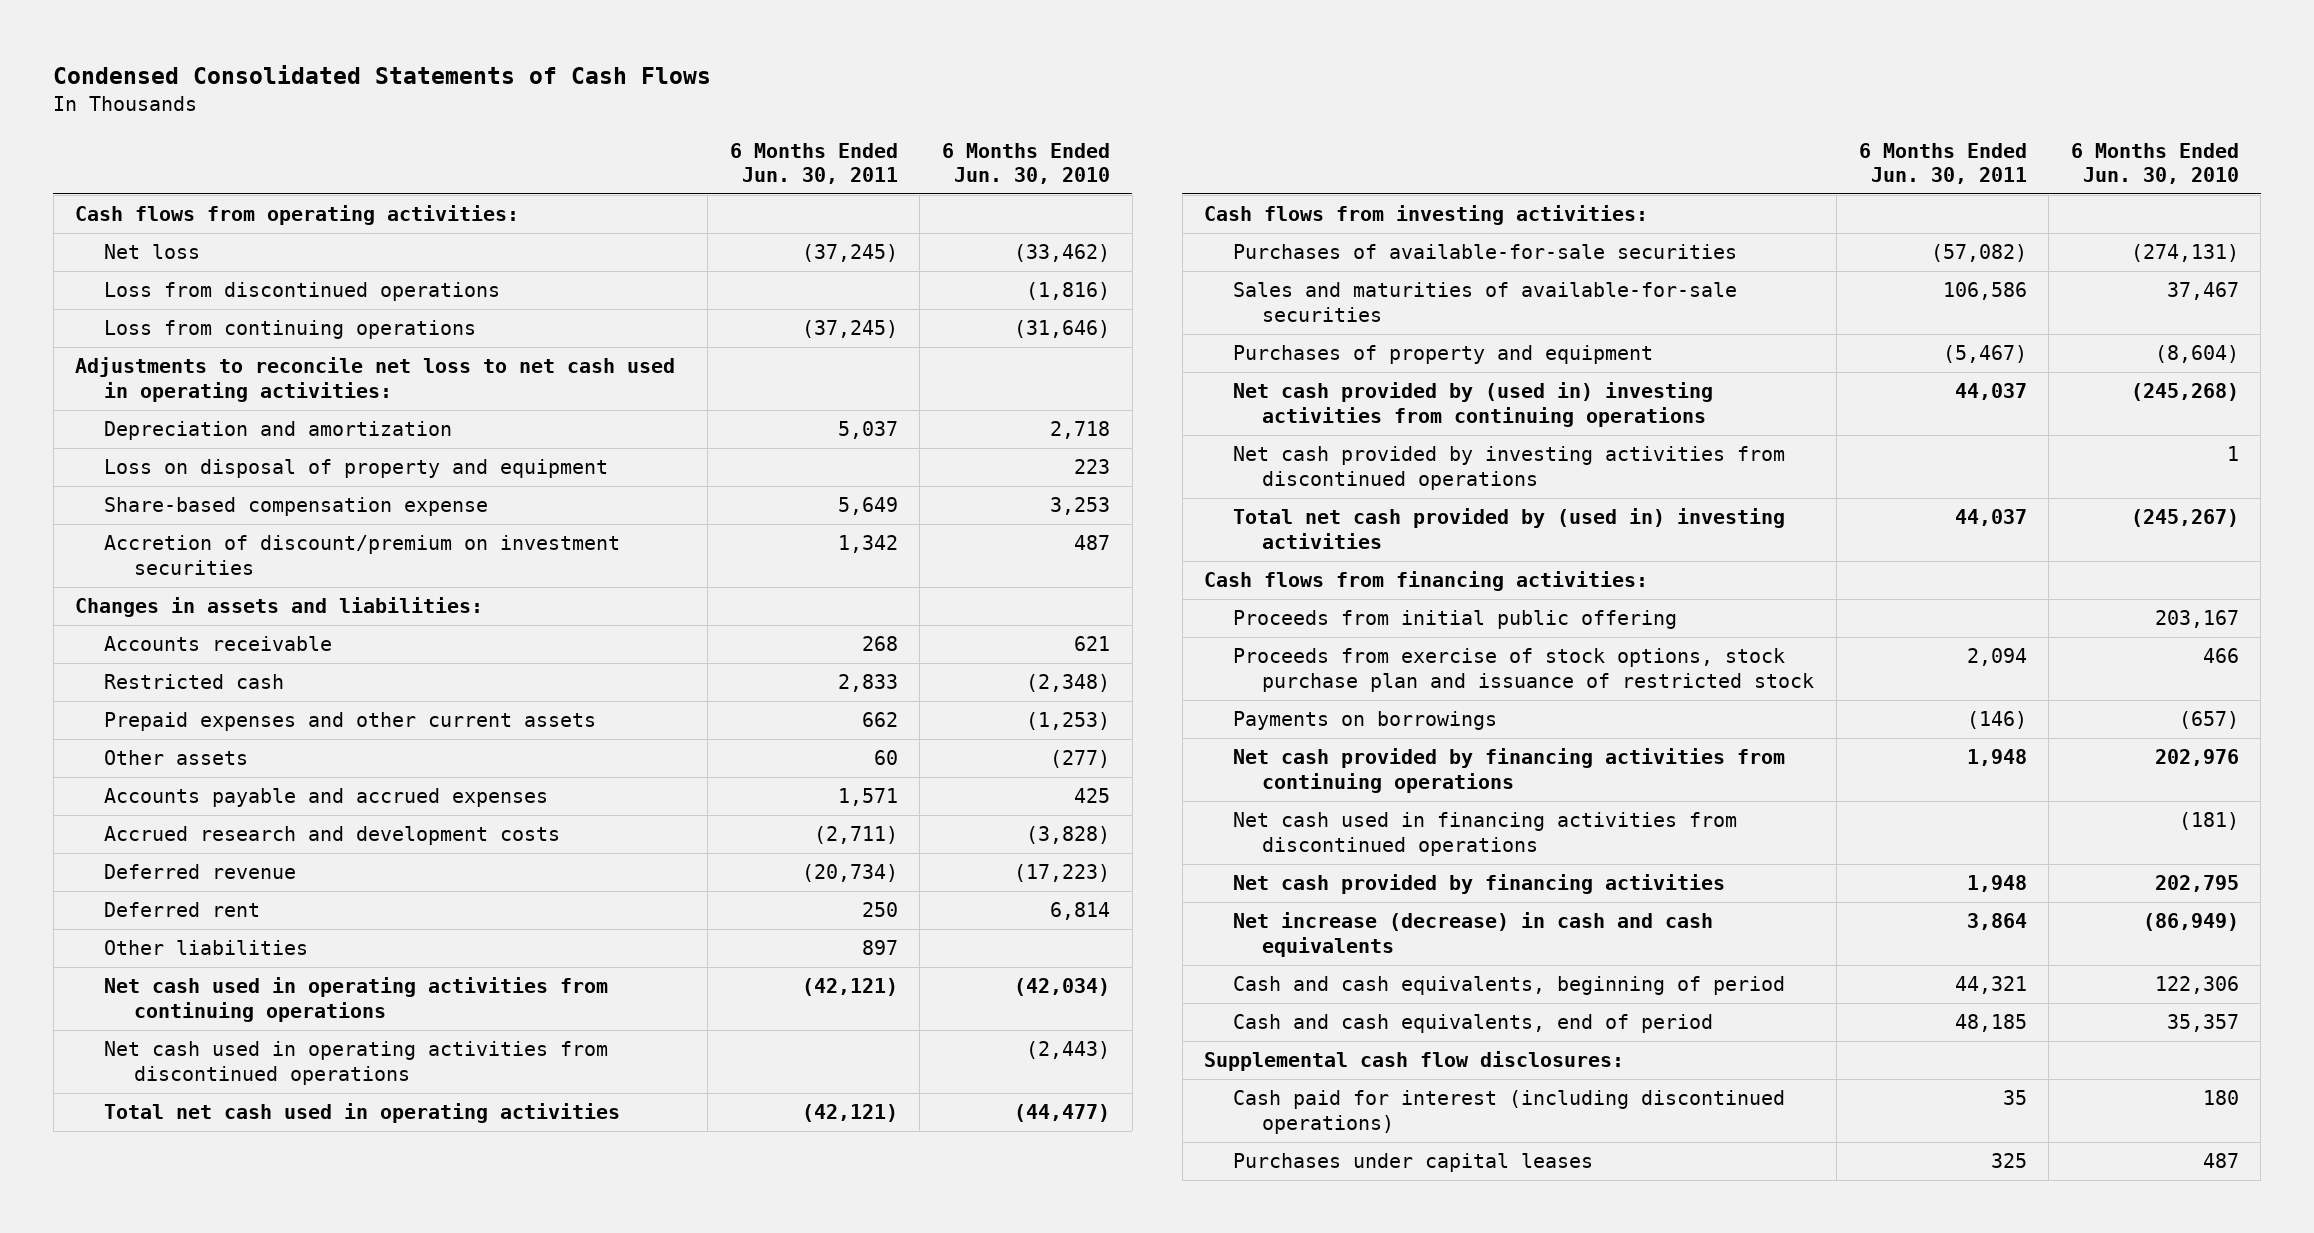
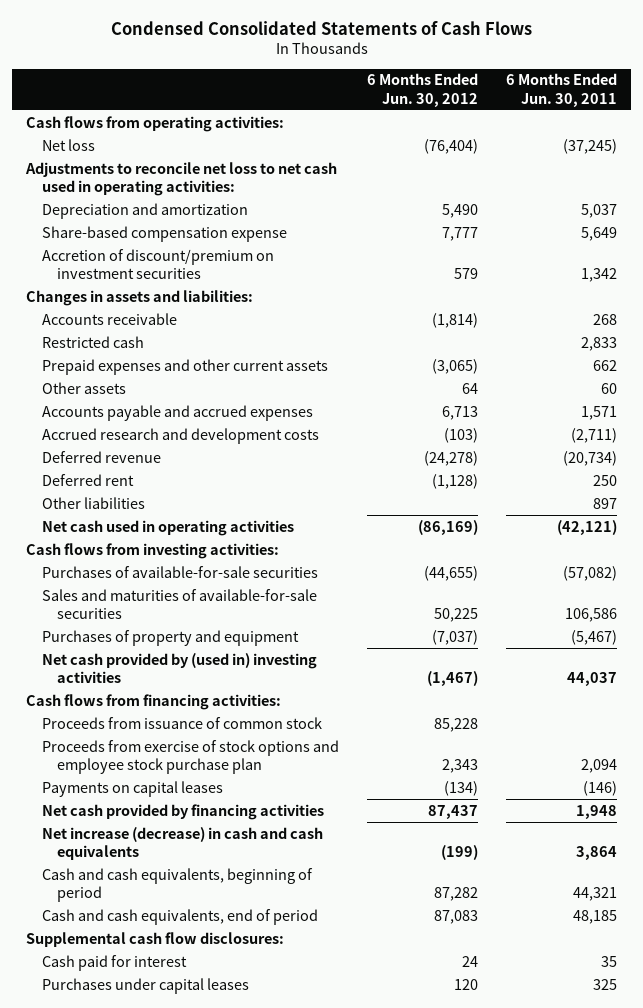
- | 6 Months Ended Jun. 30, 2011 | 6 Months Ended Jun. 30, 2010
+ | 6 Months Ended Jun. 30, 2012 | 6 Months Ended Jun. 30, 2011
- Loss from discontinued operations | | (1,816)
- Loss from continuing operations | (37,245) | (31,646)
- Loss on disposal of property and equipment | | 223
- Net cash used in operating activities from continuing operations | (42,121) | (42,034)
- Net cash used in operating activities from discontinued operations | | (2,443)
- Total net cash used in operating activities | (42,121) | (44,477)
+ Net cash used in operating activities | (86,169) | (42,121)
- Net cash provided by (used in) investing activities from continuing operations | 44,037 | (245,268)
- Net cash provided by investing activities from discontinued operations | | 1
- Total net cash provided by (used in) investing activities | 44,037 | (245,267)
+ Net cash provided by (used in) investing activities | (1,467) | 44,037
- Proceeds from initial public offering | | 203,167
- Proceeds from exercise of stock options, stock purchase plan and issuance of restricted stock | 2,094 | 466
- Payments on borrowings | (146) | (657)
- Net cash provided by financing activities from continuing operations | 1,948 | 202,976
- Net cash used in financing activities from discontinued operations | | (181)
+ Proceeds from issuance of common stock | 85,228 |
+ Proceeds from exercise of stock options and employee stock purchase plan | 2,343 | 2,094
+ Payments on capital leases | (134) | (146)
- Cash paid for interest (including discontinued operations) | 35 | 180
+ Cash paid for interest | 24 | 35

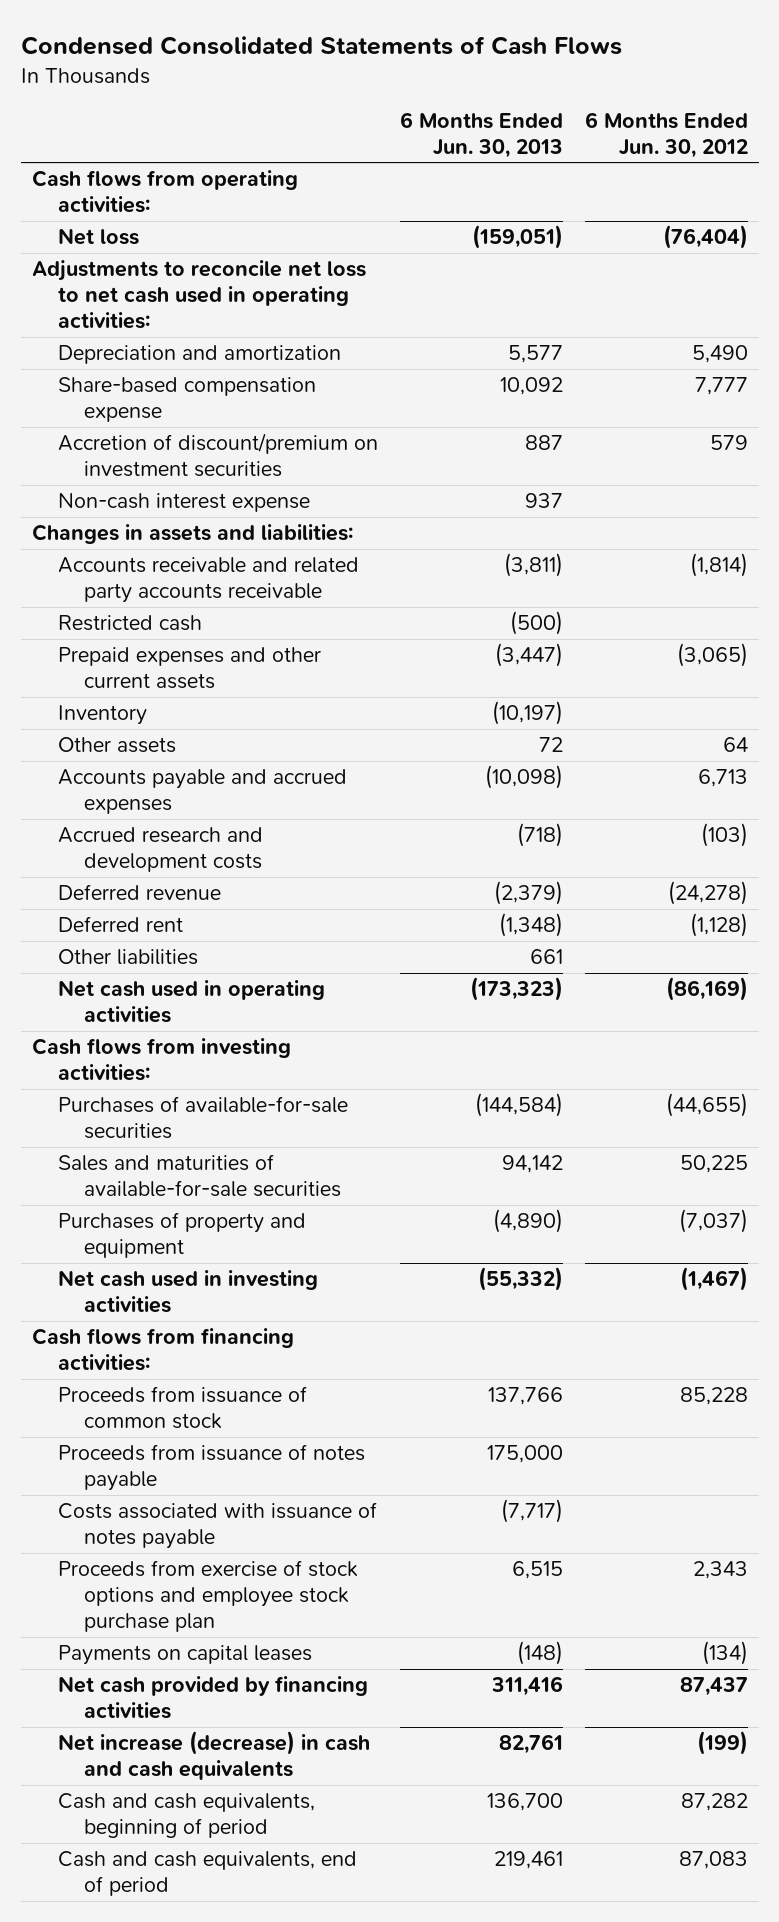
- | 6 Months Ended Jun. 30, 2012 | 6 Months Ended Jun. 30, 2011
+ | 6 Months Ended Jun. 30, 2013 | 6 Months Ended Jun. 30, 2012
+ Non-cash interest expense | 937 |
- Accounts receivable | (1,814) | 268
+ Accounts receivable and related party accounts receivable | (3,811) | (1,814)
+ Inventory | (10,197) |
- Net cash provided by (used in) investing activities | (1,467) | 44,037
+ Net cash used in investing activities | (55,332) | (1,467)
+ Proceeds from issuance of notes payable | 175,000 |
+ Costs associated with issuance of notes payable | (7,717) |
- Supplemental cash flow disclosures:
- Cash paid for interest | 24 | 35
- Purchases under capital leases | 120 | 325

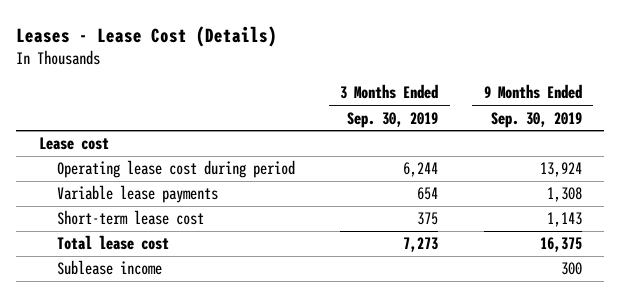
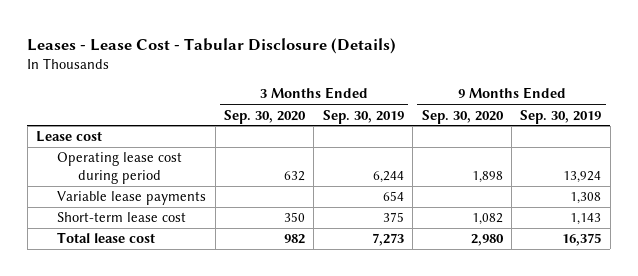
- Leases - Lease Cost (Details)
+ Leases - Lease Cost - Tabular Disclosure (Details)
- | 3 Months Ended Sep. 30, 2019 | 9 Months Ended Sep. 30, 2019
+ | 3 Months Ended Sep. 30, 2020 | 3 Months Ended Sep. 30, 2019 | 9 Months Ended Sep. 30, 2020 | 9 Months Ended Sep. 30, 2019
- Sublease income | | 300

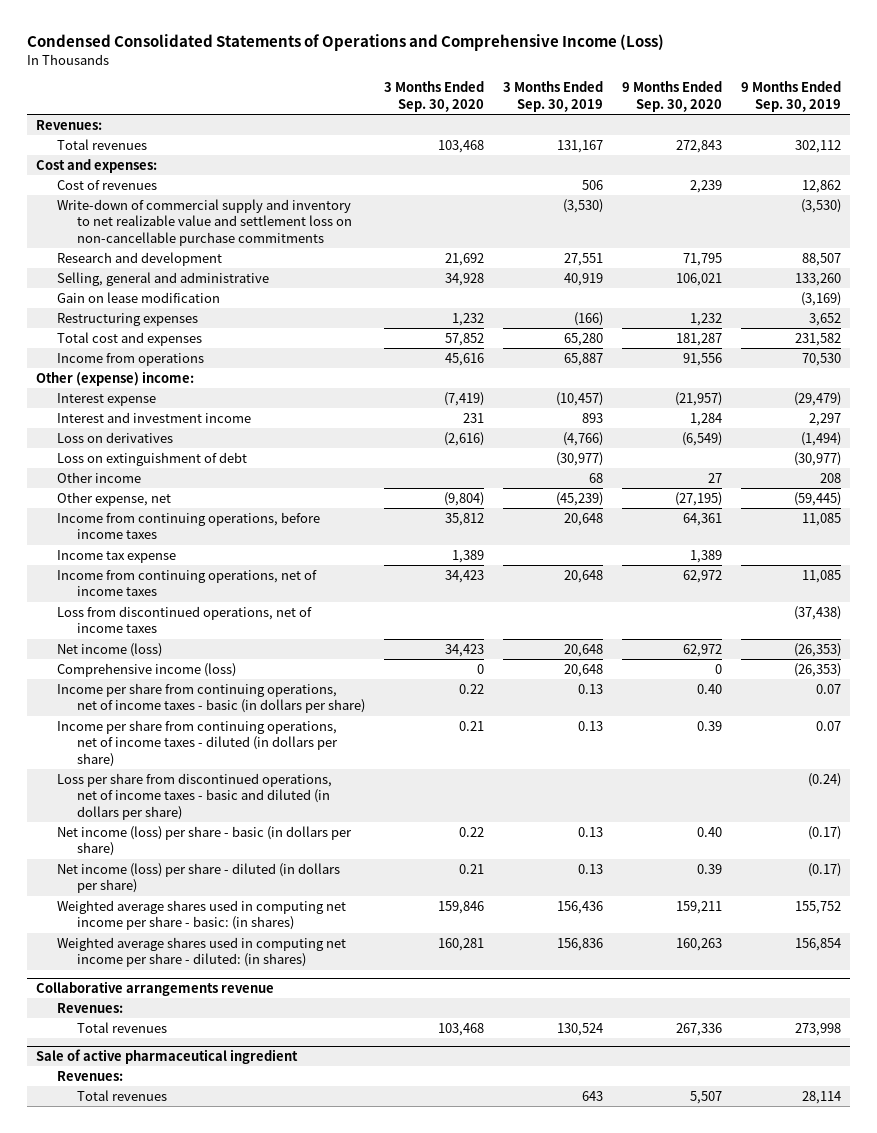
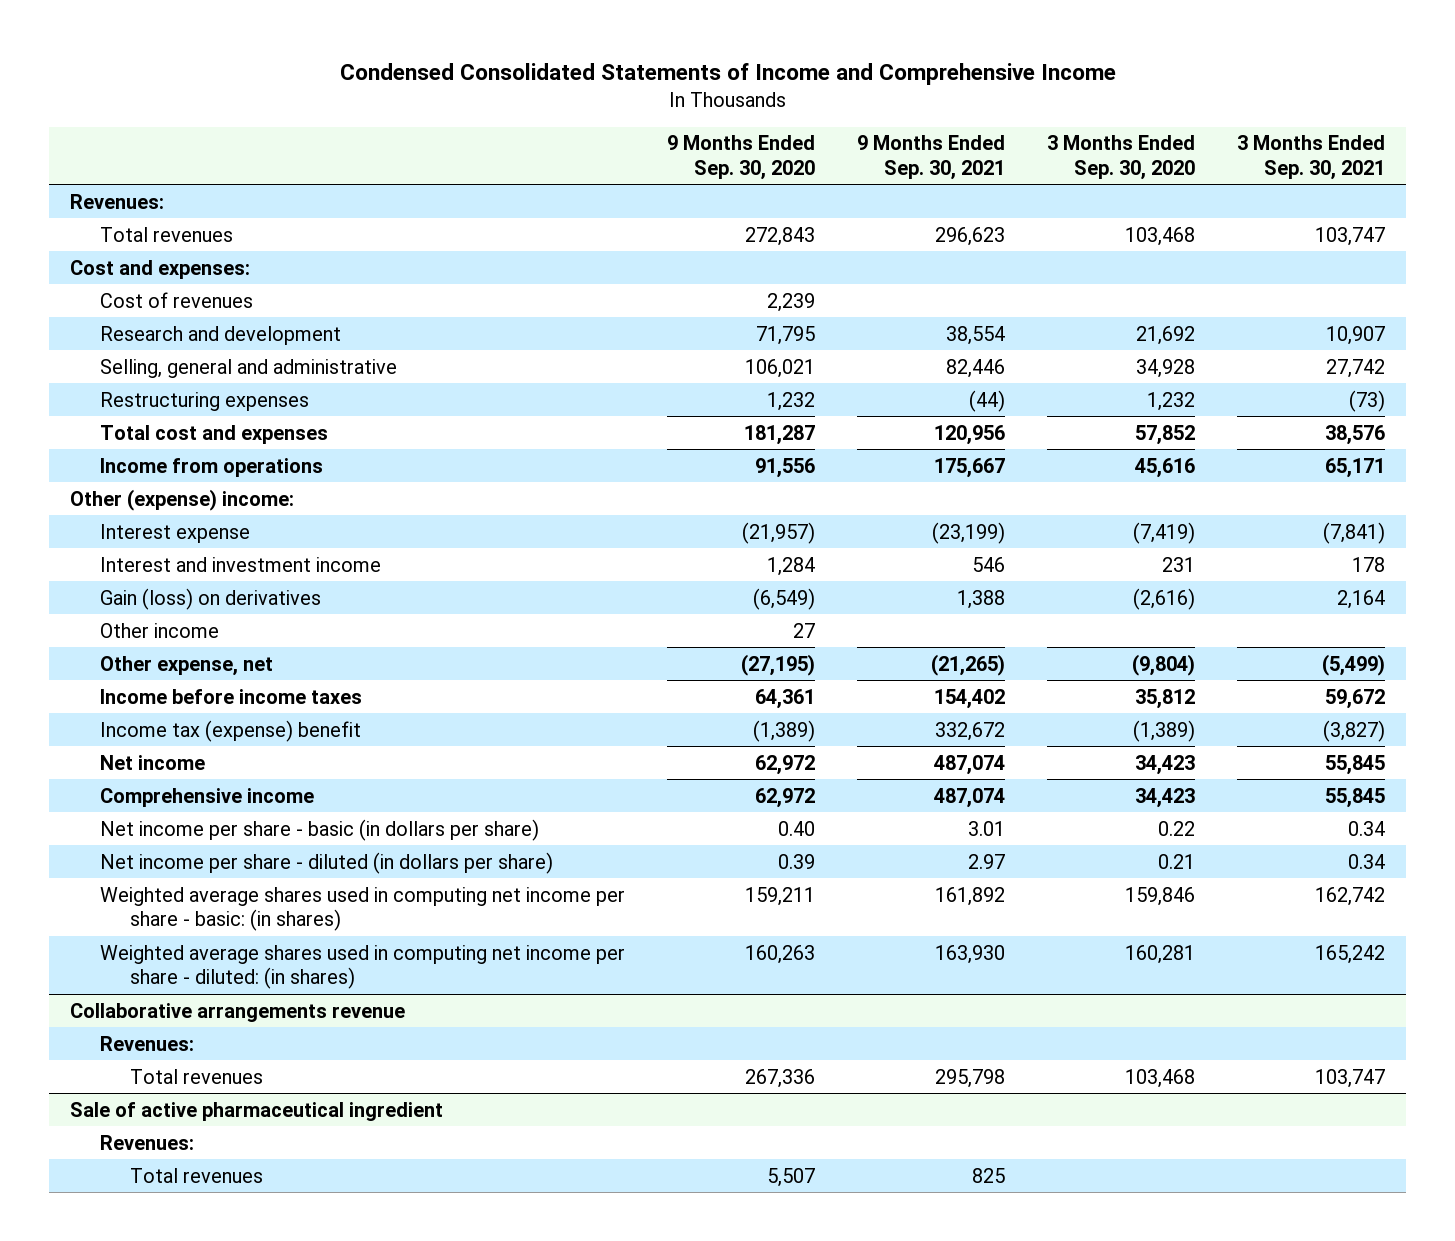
- Condensed Consolidated Statements of Operations and Comprehensive Income (Loss)
+ Condensed Consolidated Statements of Income and Comprehensive Income
- | 3 Months Ended Sep. 30, 2020 | 3 Months Ended Sep. 30, 2019 | 9 Months Ended Sep. 30, 2020 | 9 Months Ended Sep. 30, 2019
+ | 9 Months Ended Sep. 30, 2020 | 9 Months Ended Sep. 30, 2021 | 3 Months Ended Sep. 30, 2020 | 3 Months Ended Sep. 30, 2021
- Write-down of commercial supply and inventory to net realizable value and settlement loss on non-cancellable purchase commitments | | (3,530) | | (3,530)
- Gain on lease modification | | | | (3,169)
- Loss on derivatives | (2,616) | (4,766) | (6,549) | (1,494)
- Loss on extinguishment of debt | | (30,977) | | (30,977)
+ Gain (loss) on derivatives | (6,549) | 1,388 | (2,616) | 2,164
- Income from continuing operations, before income taxes | 35,812 | 20,648 | 64,361 | 11,085
- Income tax expense | 1,389 | | 1,389 |
- Income from continuing operations, net of income taxes | 34,423 | 20,648 | 62,972 | 11,085
- Loss from discontinued operations, net of income taxes | | | | (37,438)
- Net income (loss) | 34,423 | 20,648 | 62,972 | (26,353)
- Comprehensive income (loss) | 0 | 20,648 | 0 | (26,353)
- Income per share from continuing operations, net of income taxes - basic (in dollars per share) | 0.22 | 0.13 | 0.40 | 0.07
- Income per share from continuing operations, net of income taxes - diluted (in dollars per share) | 0.21 | 0.13 | 0.39 | 0.07
- Loss per share from discontinued operations, net of income taxes - basic and diluted (in dollars per share) | | | | (0.24)
- Net income (loss) per share - basic (in dollars per share) | 0.22 | 0.13 | 0.40 | (0.17)
- Net income (loss) per share - diluted (in dollars per share) | 0.21 | 0.13 | 0.39 | (0.17)
+ Income before income taxes | 64,361 | 154,402 | 35,812 | 59,672
+ Income tax (expense) benefit | (1,389) | 332,672 | (1,389) | (3,827)
+ Net income | 62,972 | 487,074 | 34,423 | 55,845
+ Comprehensive income | 62,972 | 487,074 | 34,423 | 55,845
+ Net income per share - basic (in dollars per share) | 0.40 | 3.01 | 0.22 | 0.34
+ Net income per share - diluted (in dollars per share) | 0.39 | 2.97 | 0.21 | 0.34

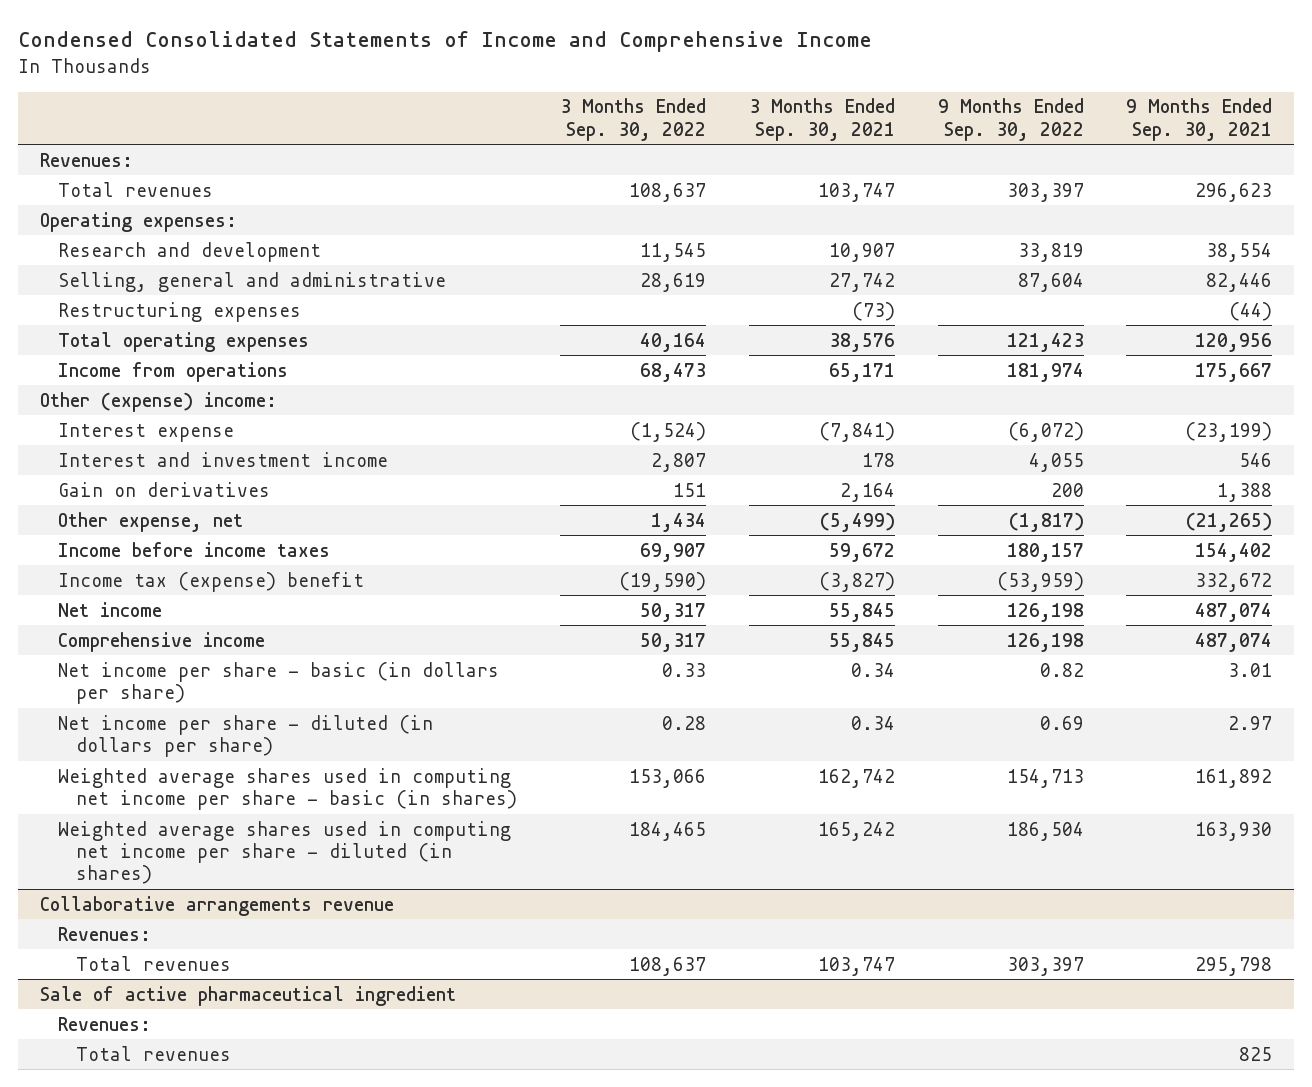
- | 9 Months Ended Sep. 30, 2020 | 9 Months Ended Sep. 30, 2021 | 3 Months Ended Sep. 30, 2020 | 3 Months Ended Sep. 30, 2021
+ | 3 Months Ended Sep. 30, 2022 | 3 Months Ended Sep. 30, 2021 | 9 Months Ended Sep. 30, 2022 | 9 Months Ended Sep. 30, 2021
- Cost and expenses:
- Cost of revenues | 2,239 | | |
+ Operating expenses:
- Total cost and expenses | 181,287 | 120,956 | 57,852 | 38,576
+ Total operating expenses | 40,164 | 38,576 | 121,423 | 120,956
- Gain (loss) on derivatives | (6,549) | 1,388 | (2,616) | 2,164
- Other income | 27 | | |
+ Gain on derivatives | 151 | 2,164 | 200 | 1,388
- Weighted average shares used in computing net income per share - basic: (in shares) | 159,211 | 161,892 | 159,846 | 162,742
- Weighted average shares used in computing net income per share - diluted: (in shares) | 160,263 | 163,930 | 160,281 | 165,242
+ Weighted average shares used in computing net income per share - basic (in shares) | 153,066 | 162,742 | 154,713 | 161,892
+ Weighted average shares used in computing net income per share - diluted (in shares) | 184,465 | 165,242 | 186,504 | 163,930

